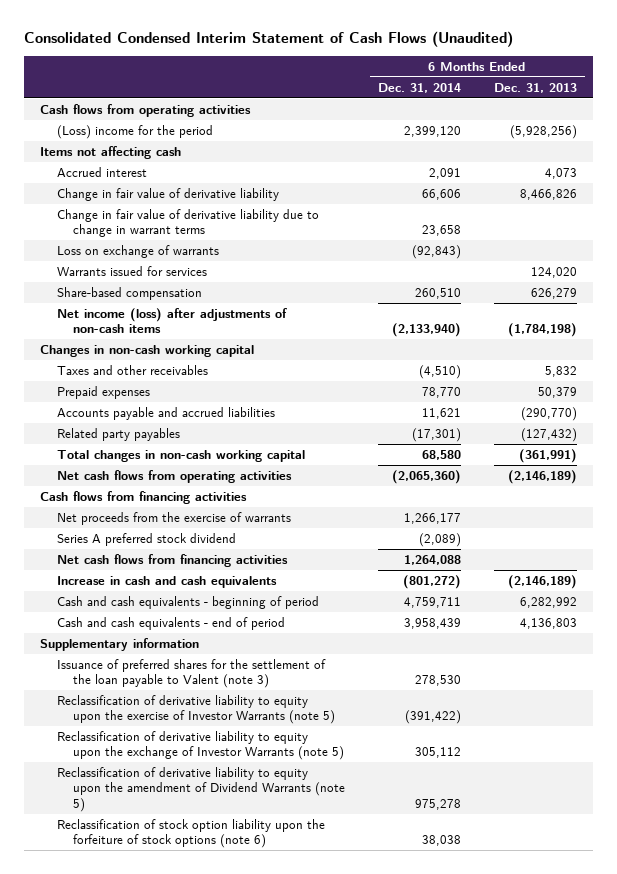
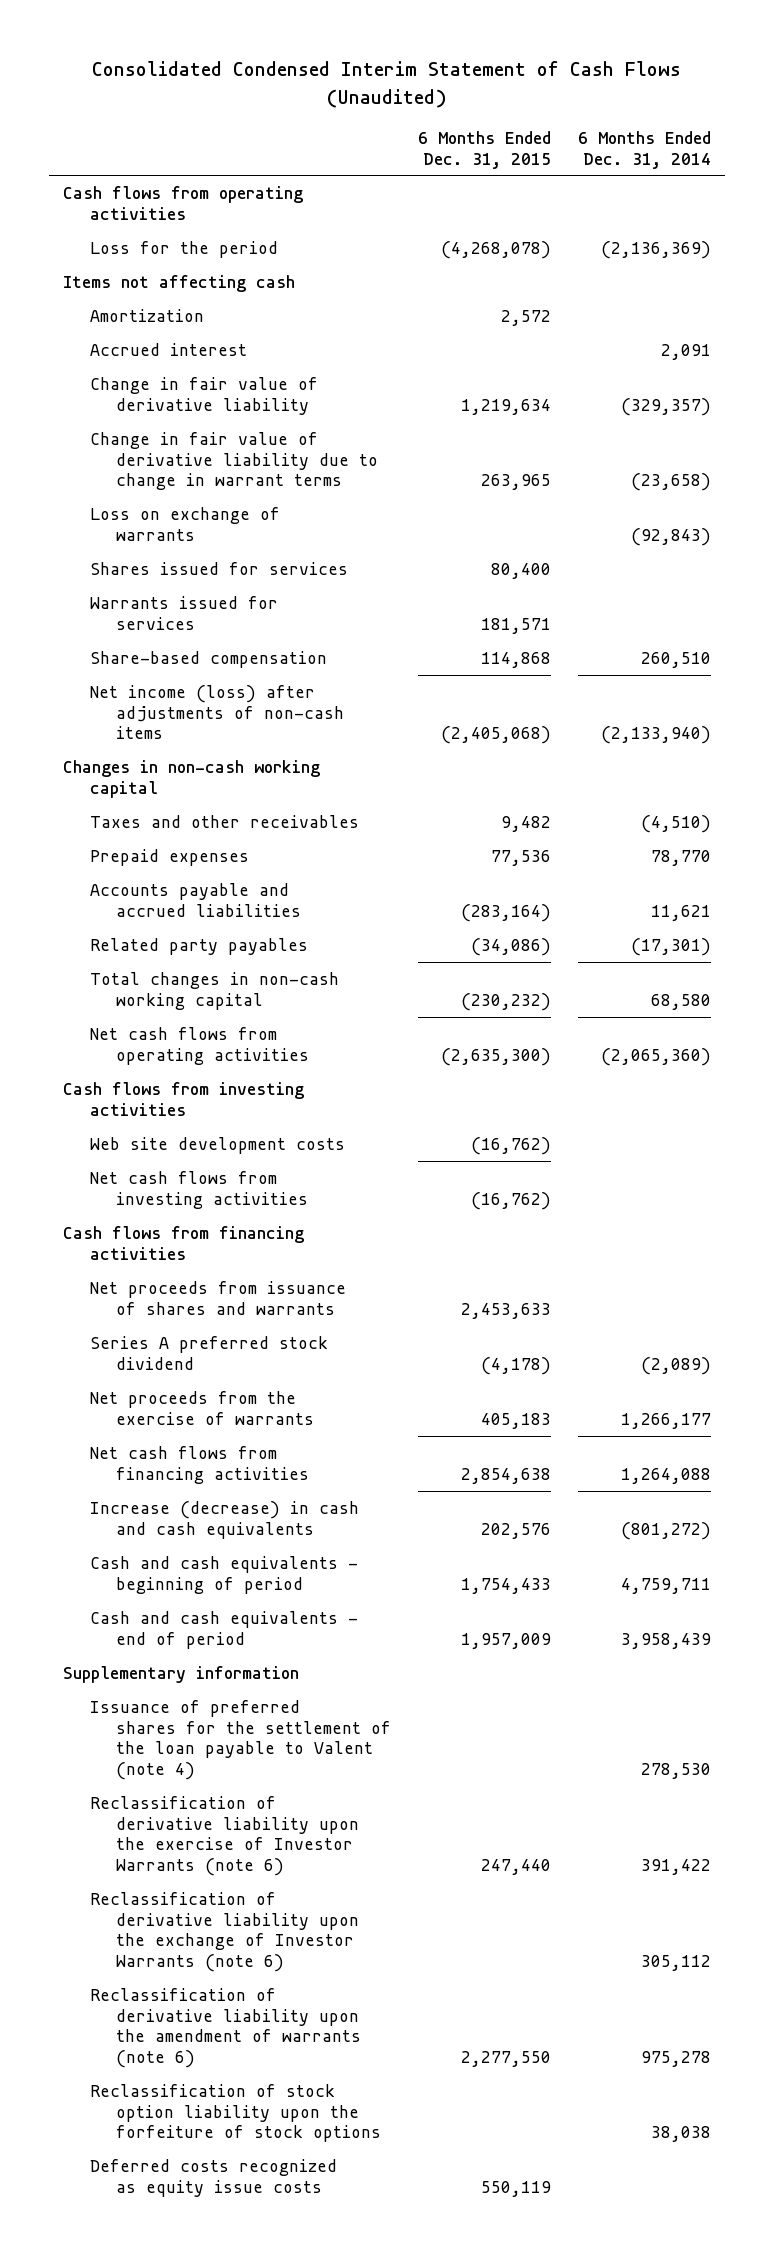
- | 6 Months Ended Dec. 31, 2014 | 6 Months Ended Dec. 31, 2013
+ | 6 Months Ended Dec. 31, 2015 | 6 Months Ended Dec. 31, 2014
- (Loss) income for the period | 2,399,120 | (5,928,256)
+ Loss for the period | (4,268,078) | (2,136,369)
+ Amortization | 2,572 |
- Change in fair value of derivative liability | 66,606 | 8,466,826
- Change in fair value of derivative liability due to change in warrant terms | 23,658 |
+ Change in fair value of derivative liability | 1,219,634 | (329,357)
+ Change in fair value of derivative liability due to change in warrant terms | 263,965 | (23,658)
+ Shares issued for services | 80,400 |
+ Cash flows from investing activities
+ Web site development costs | (16,762) |
+ Net cash flows from investing activities | (16,762) |
+ Net proceeds from issuance of shares and warrants | 2,453,633 |
moved down: Net proceeds from the exercise of warrants | 405,183 | 1,266,177
- Increase in cash and cash equivalents | (801,272) | (2,146,189)
+ Increase (decrease) in cash and cash equivalents | 202,576 | (801,272)
- Issuance of preferred shares for the settlement of the loan payable to Valent (note 3) | 278,530 |
- Reclassification of derivative liability to equity upon the exercise of Investor Warrants (note 5) | (391,422) |
- Reclassification of derivative liability to equity upon the exchange of Investor Warrants (note 5) | 305,112 |
- Reclassification of derivative liability to equity upon the amendment of Dividend Warrants (note 5) | 975,278 |
- Reclassification of stock option liability upon the forfeiture of stock options (note 6) | 38,038 |
+ Issuance of preferred shares for the settlement of the loan payable to Valent (note 4) | | 278,530
+ Reclassification of derivative liability upon the exercise of Investor Warrants (note 6) | 247,440 | 391,422
+ Reclassification of derivative liability upon the exchange of Investor Warrants (note 6) | | 305,112
+ Reclassification of derivative liability upon the amendment of warrants (note 6) | 2,277,550 | 975,278
+ Reclassification of stock option liability upon the forfeiture of stock options | | 38,038
+ Deferred costs recognized as equity issue costs | 550,119 |

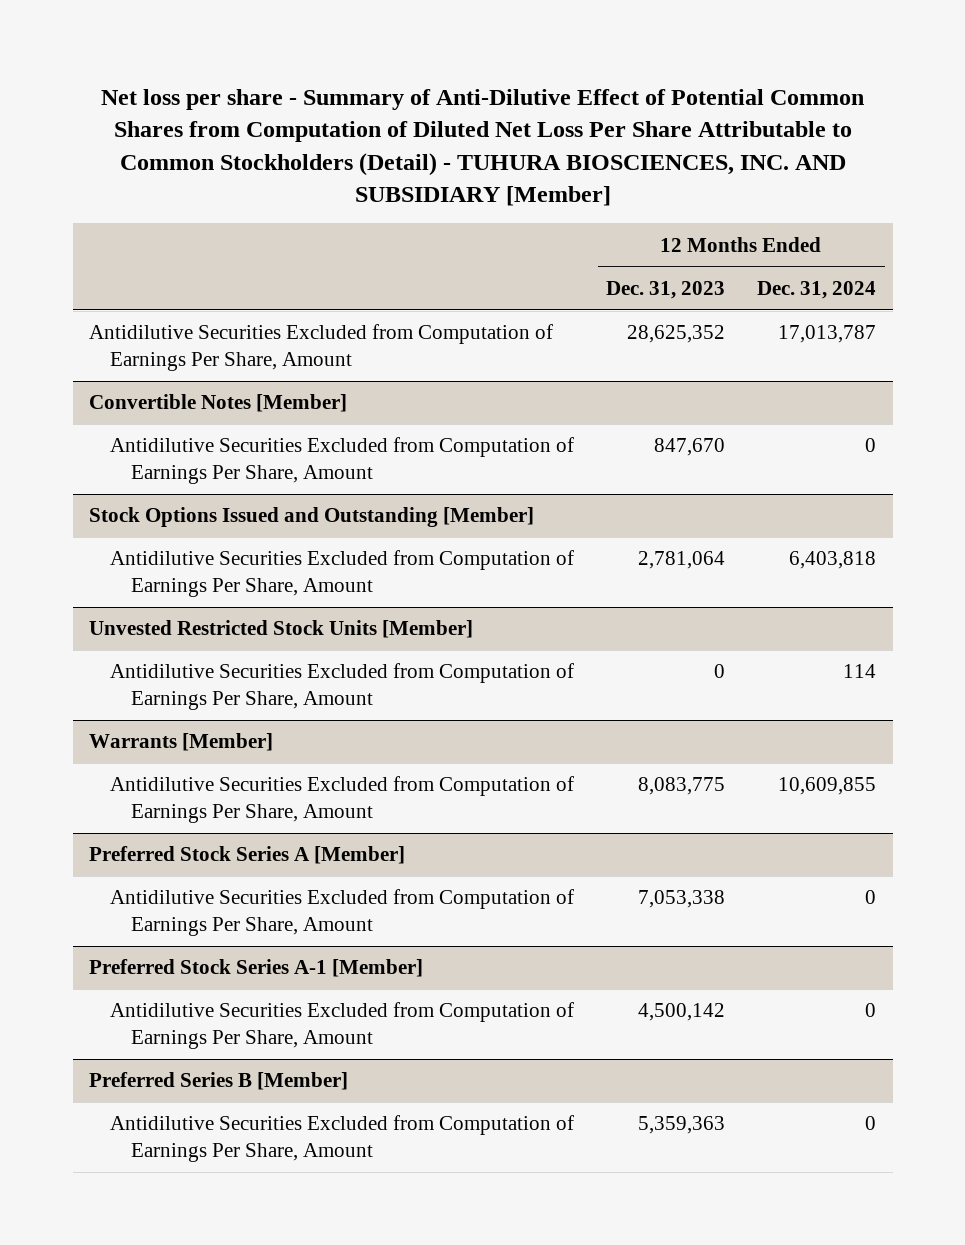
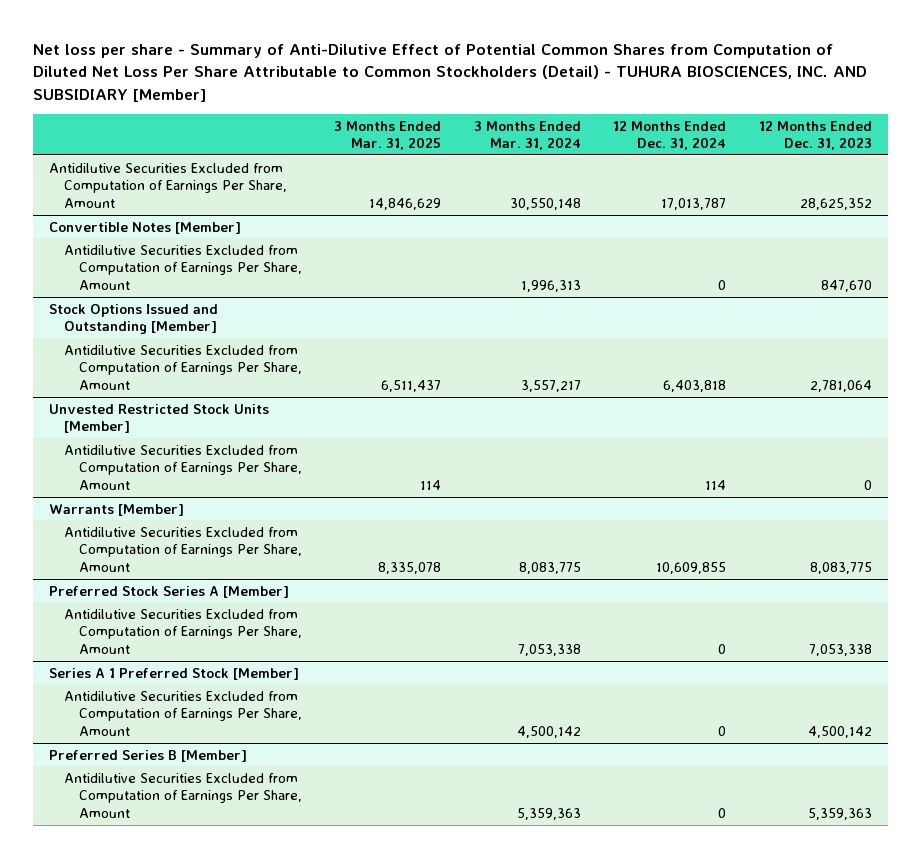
- | 12 Months Ended Dec. 31, 2023 | 12 Months Ended Dec. 31, 2024
+ | 3 Months Ended Mar. 31, 2025 | 3 Months Ended Mar. 31, 2024 | 12 Months Ended Dec. 31, 2024 | 12 Months Ended Dec. 31, 2023
- Preferred Stock Series A-1 [Member]
+ Series A 1 Preferred Stock [Member]

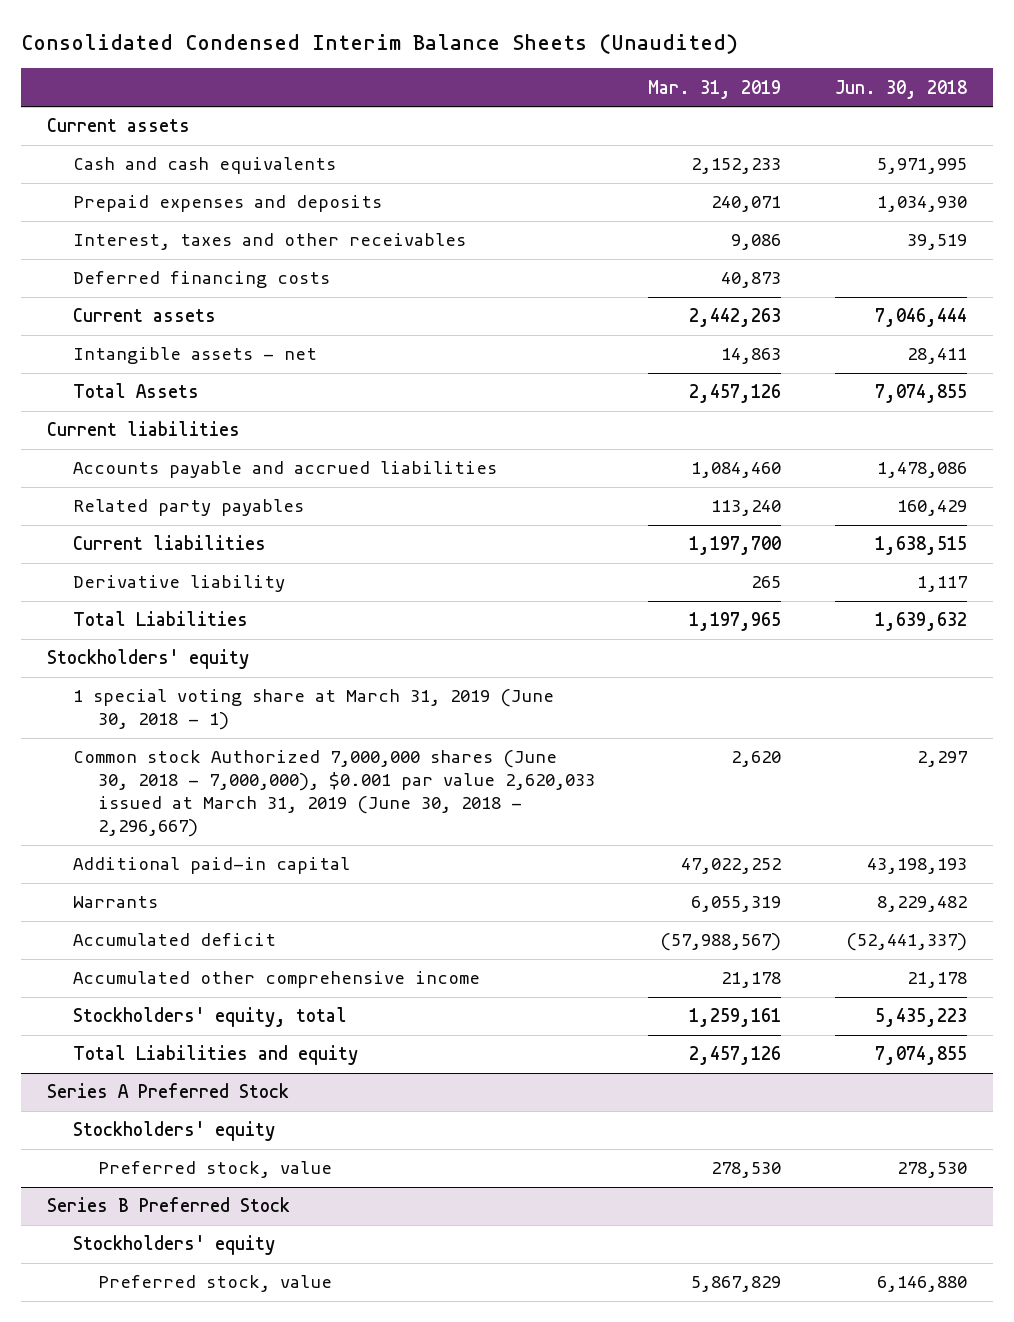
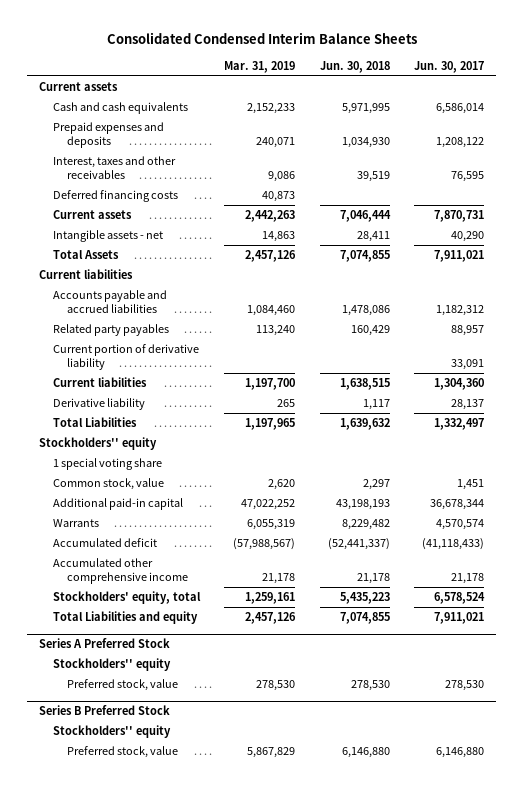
- Consolidated Condensed Interim Balance Sheets (Unaudited)
+ Consolidated Condensed Interim Balance Sheets
- | Mar. 31, 2019 | Jun. 30, 2018
+ | Mar. 31, 2019 | Jun. 30, 2018 | Jun. 30, 2017
+ Current portion of derivative liability | | | 33,091
- Stockholders' equity
- 1 special voting share at March 31, 2019 (June 30, 2018 - 1)
- Common stock Authorized 7,000,000 shares (June 30, 2018 - 7,000,000), $0.001 par value 2,620,033 issued at March 31, 2019 (June 30, 2018 - 2,296,667) | 2,620 | 2,297
+ Stockholders'' equity
+ 1 special voting share
+ Common stock, value | 2,620 | 2,297 | 1,451
@ Series A Preferred Stock
- Stockholders' equity
+ Stockholders'' equity
@ Series B Preferred Stock
- Stockholders' equity
+ Stockholders'' equity

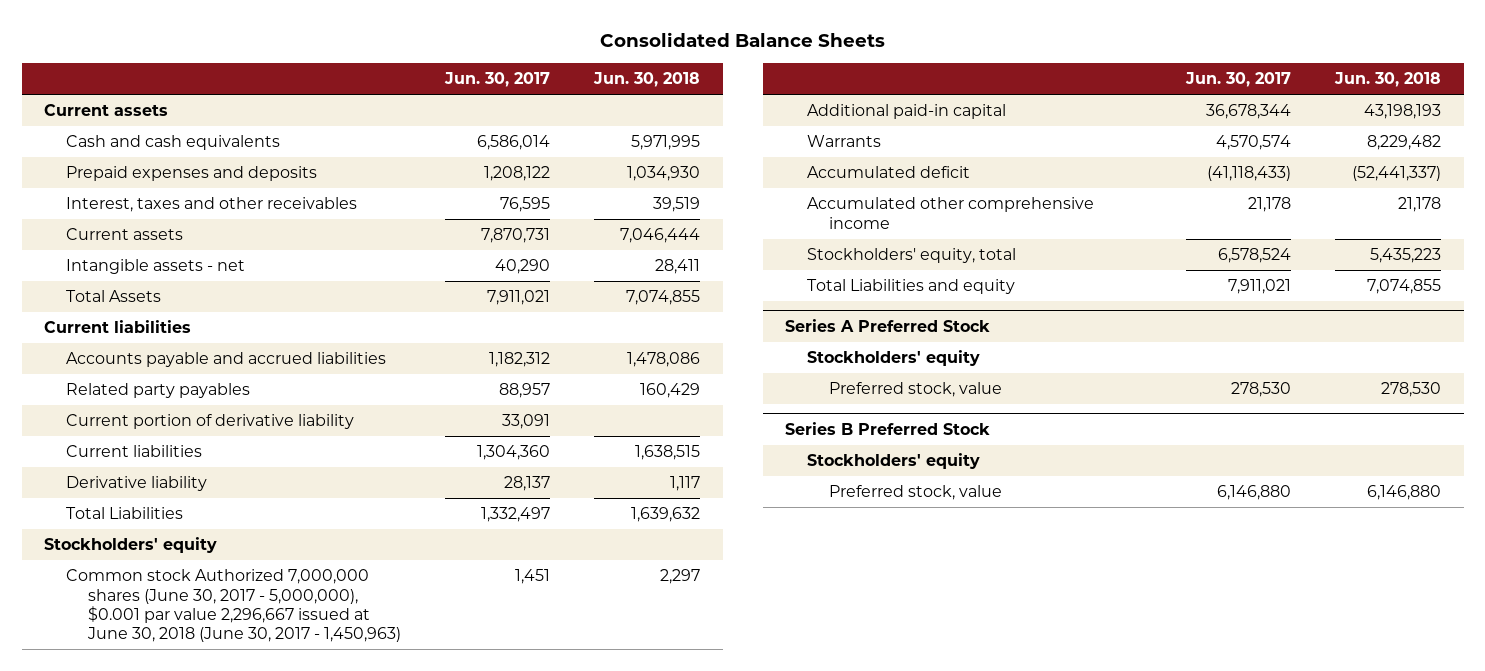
- Consolidated Condensed Interim Balance Sheets
+ Consolidated Balance Sheets
- | Mar. 31, 2019 | Jun. 30, 2018 | Jun. 30, 2017
+ | Jun. 30, 2017 | Jun. 30, 2018
- Deferred financing costs | 40,873 | |
- Stockholders'' equity
- 1 special voting share
- Common stock, value | 2,620 | 2,297 | 1,451
+ Stockholders' equity
+ Common stock Authorized 7,000,000 shares (June 30, 2017 - 5,000,000), $0.001 par value 2,296,667 issued at June 30, 2018 (June 30, 2017 - 1,450,963) | 1,451 | 2,297
@ Series A Preferred Stock
- Stockholders'' equity
+ Stockholders' equity
@ Series B Preferred Stock
- Stockholders'' equity
+ Stockholders' equity

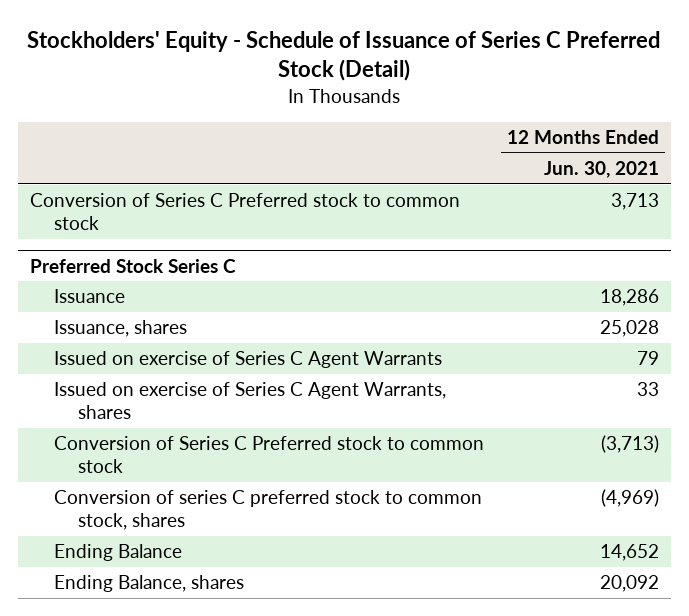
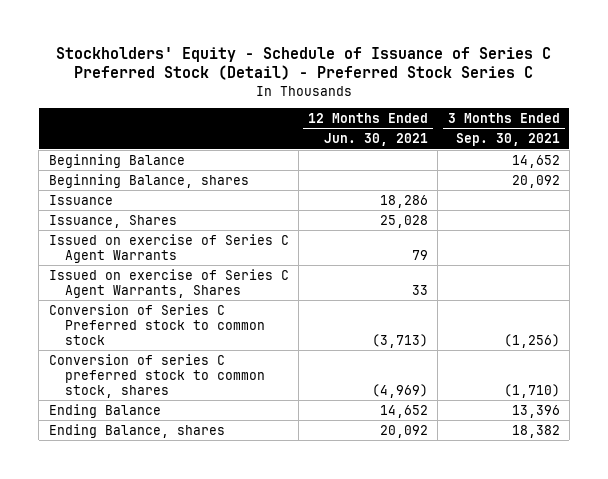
- Stockholders' Equity - Schedule of Issuance of Series C Preferred Stock (Detail)
+ Stockholders' Equity - Schedule of Issuance of Series C Preferred Stock (Detail) - Preferred Stock Series C
- | 12 Months Ended Jun. 30, 2021
+ | 12 Months Ended Jun. 30, 2021 | 3 Months Ended Sep. 30, 2021
- Conversion of Series C Preferred stock to common stock | 3,713
- Preferred Stock Series C
+ Beginning Balance | | 14,652
+ Beginning Balance, shares | | 20,092
- Issuance, shares | 25,028
+ Issuance, Shares | 25,028 |
- Issued on exercise of Series C Agent Warrants, shares | 33
+ Issued on exercise of Series C Agent Warrants, Shares | 33 |

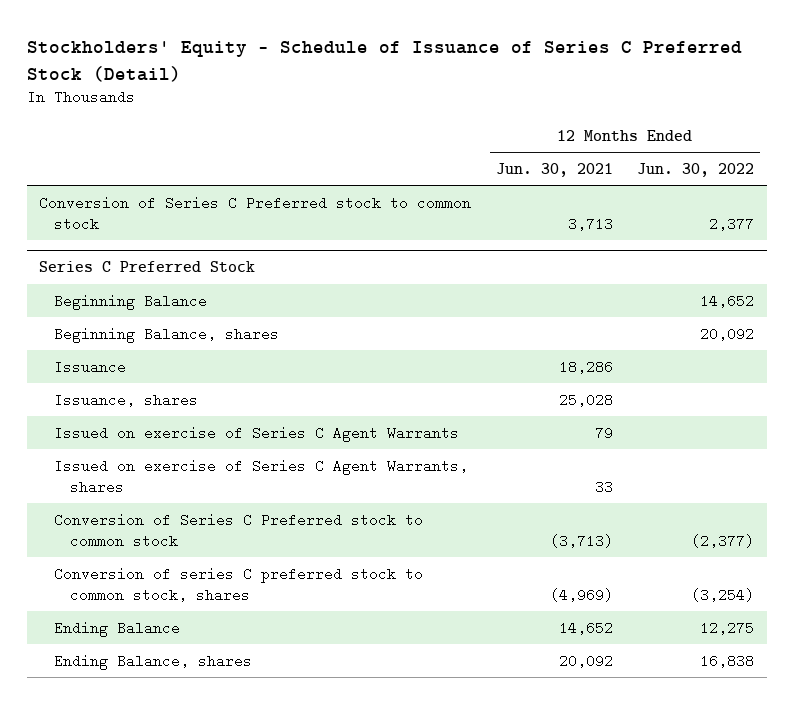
- Stockholders' Equity - Schedule of Issuance of Series C Preferred Stock (Detail) - Preferred Stock Series C
+ Stockholders' Equity - Schedule of Issuance of Series C Preferred Stock (Detail)
- | 12 Months Ended Jun. 30, 2021 | 3 Months Ended Sep. 30, 2021
+ | 12 Months Ended Jun. 30, 2021 | 12 Months Ended Jun. 30, 2022
+ Conversion of Series C Preferred stock to common stock | 3,713 | 2,377
+ Series C Preferred Stock
- Issuance, Shares | 25,028 |
+ Issuance, shares | 25,028 |
- Issued on exercise of Series C Agent Warrants, Shares | 33 |
+ Issued on exercise of Series C Agent Warrants, shares | 33 |

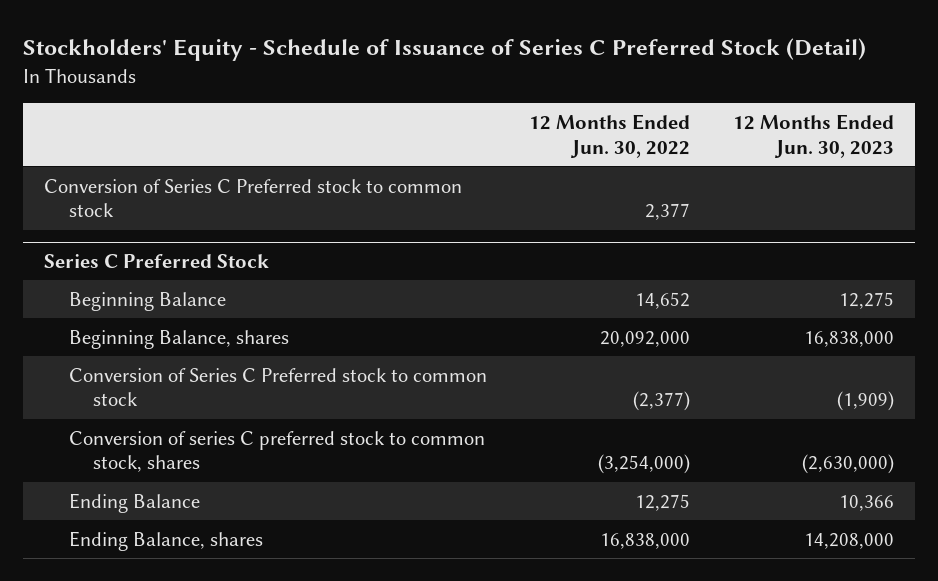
- | 12 Months Ended Jun. 30, 2021 | 12 Months Ended Jun. 30, 2022
+ | 12 Months Ended Jun. 30, 2022 | 12 Months Ended Jun. 30, 2023
@ Series C Preferred Stock
- Beginning Balance, shares | | 20,092
- Issuance | 18,286 |
- Issuance, shares | 25,028 |
- Issued on exercise of Series C Agent Warrants | 79 |
- Issued on exercise of Series C Agent Warrants, shares | 33 |
+ Beginning Balance, shares | 20,092,000 | 16,838,000
- Conversion of series C preferred stock to common stock, shares | (4,969) | (3,254)
+ Conversion of series C preferred stock to common stock, shares | (3,254,000) | (2,630,000)
- Ending Balance, shares | 20,092 | 16,838
+ Ending Balance, shares | 16,838,000 | 14,208,000

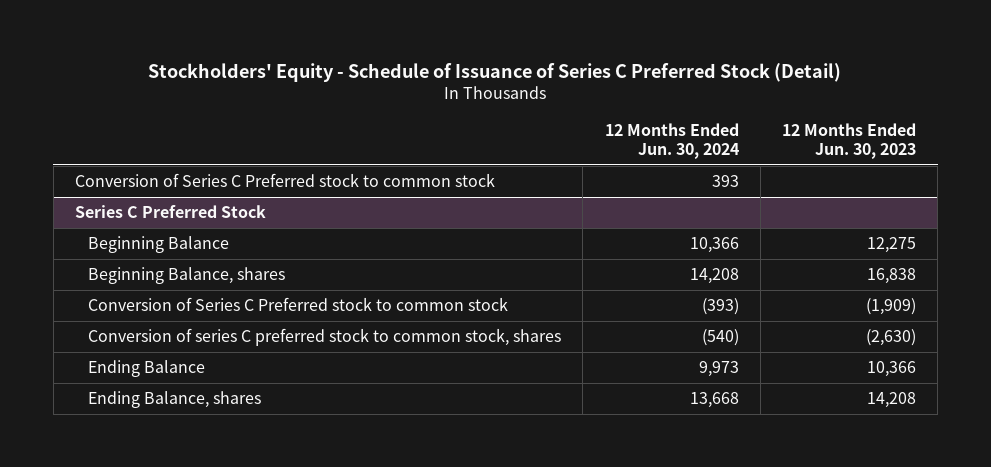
- | 12 Months Ended Jun. 30, 2022 | 12 Months Ended Jun. 30, 2023
+ | 12 Months Ended Jun. 30, 2024 | 12 Months Ended Jun. 30, 2023
@ Series C Preferred Stock
- Beginning Balance, shares | 20,092,000 | 16,838,000
+ Beginning Balance, shares | 14,208 | 16,838
- Conversion of series C preferred stock to common stock, shares | (3,254,000) | (2,630,000)
+ Conversion of series C preferred stock to common stock, shares | (540) | (2,630)
- Ending Balance, shares | 16,838,000 | 14,208,000
+ Ending Balance, shares | 13,668 | 14,208

